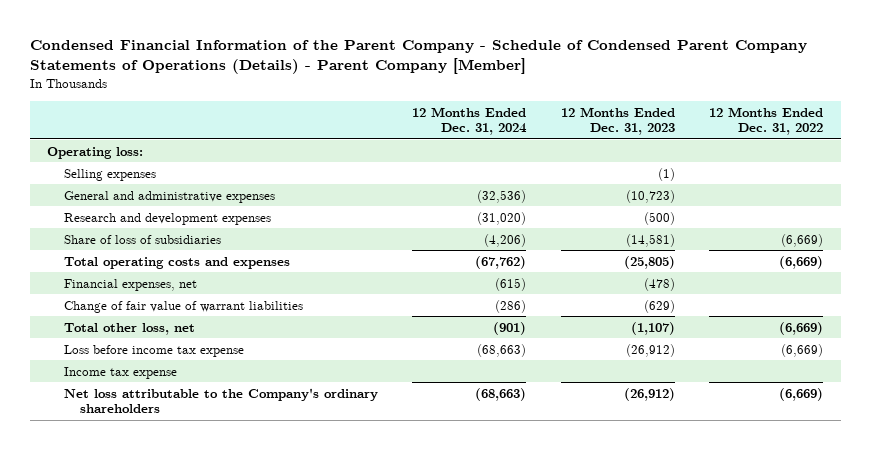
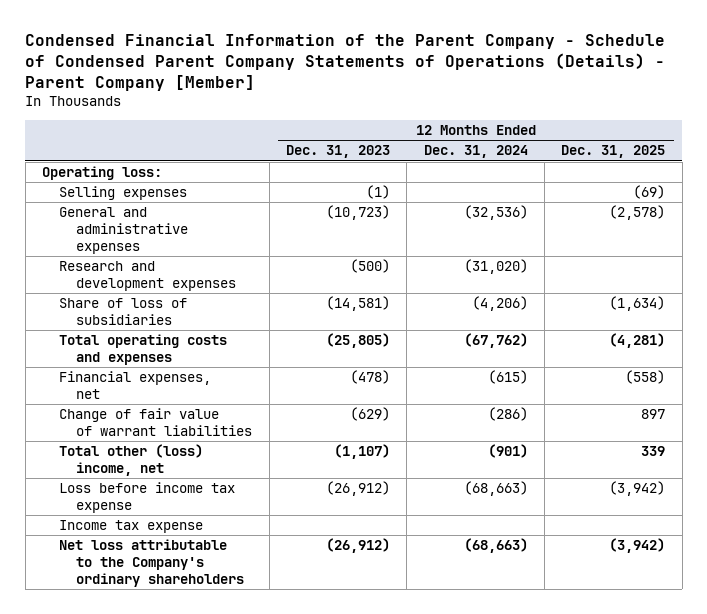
- | 12 Months Ended Dec. 31, 2024 | 12 Months Ended Dec. 31, 2023 | 12 Months Ended Dec. 31, 2022
+ | 12 Months Ended Dec. 31, 2023 | 12 Months Ended Dec. 31, 2024 | 12 Months Ended Dec. 31, 2025
- Total other loss, net | (901) | (1,107) | (6,669)
+ Total other (loss) income, net | (1,107) | (901) | 339

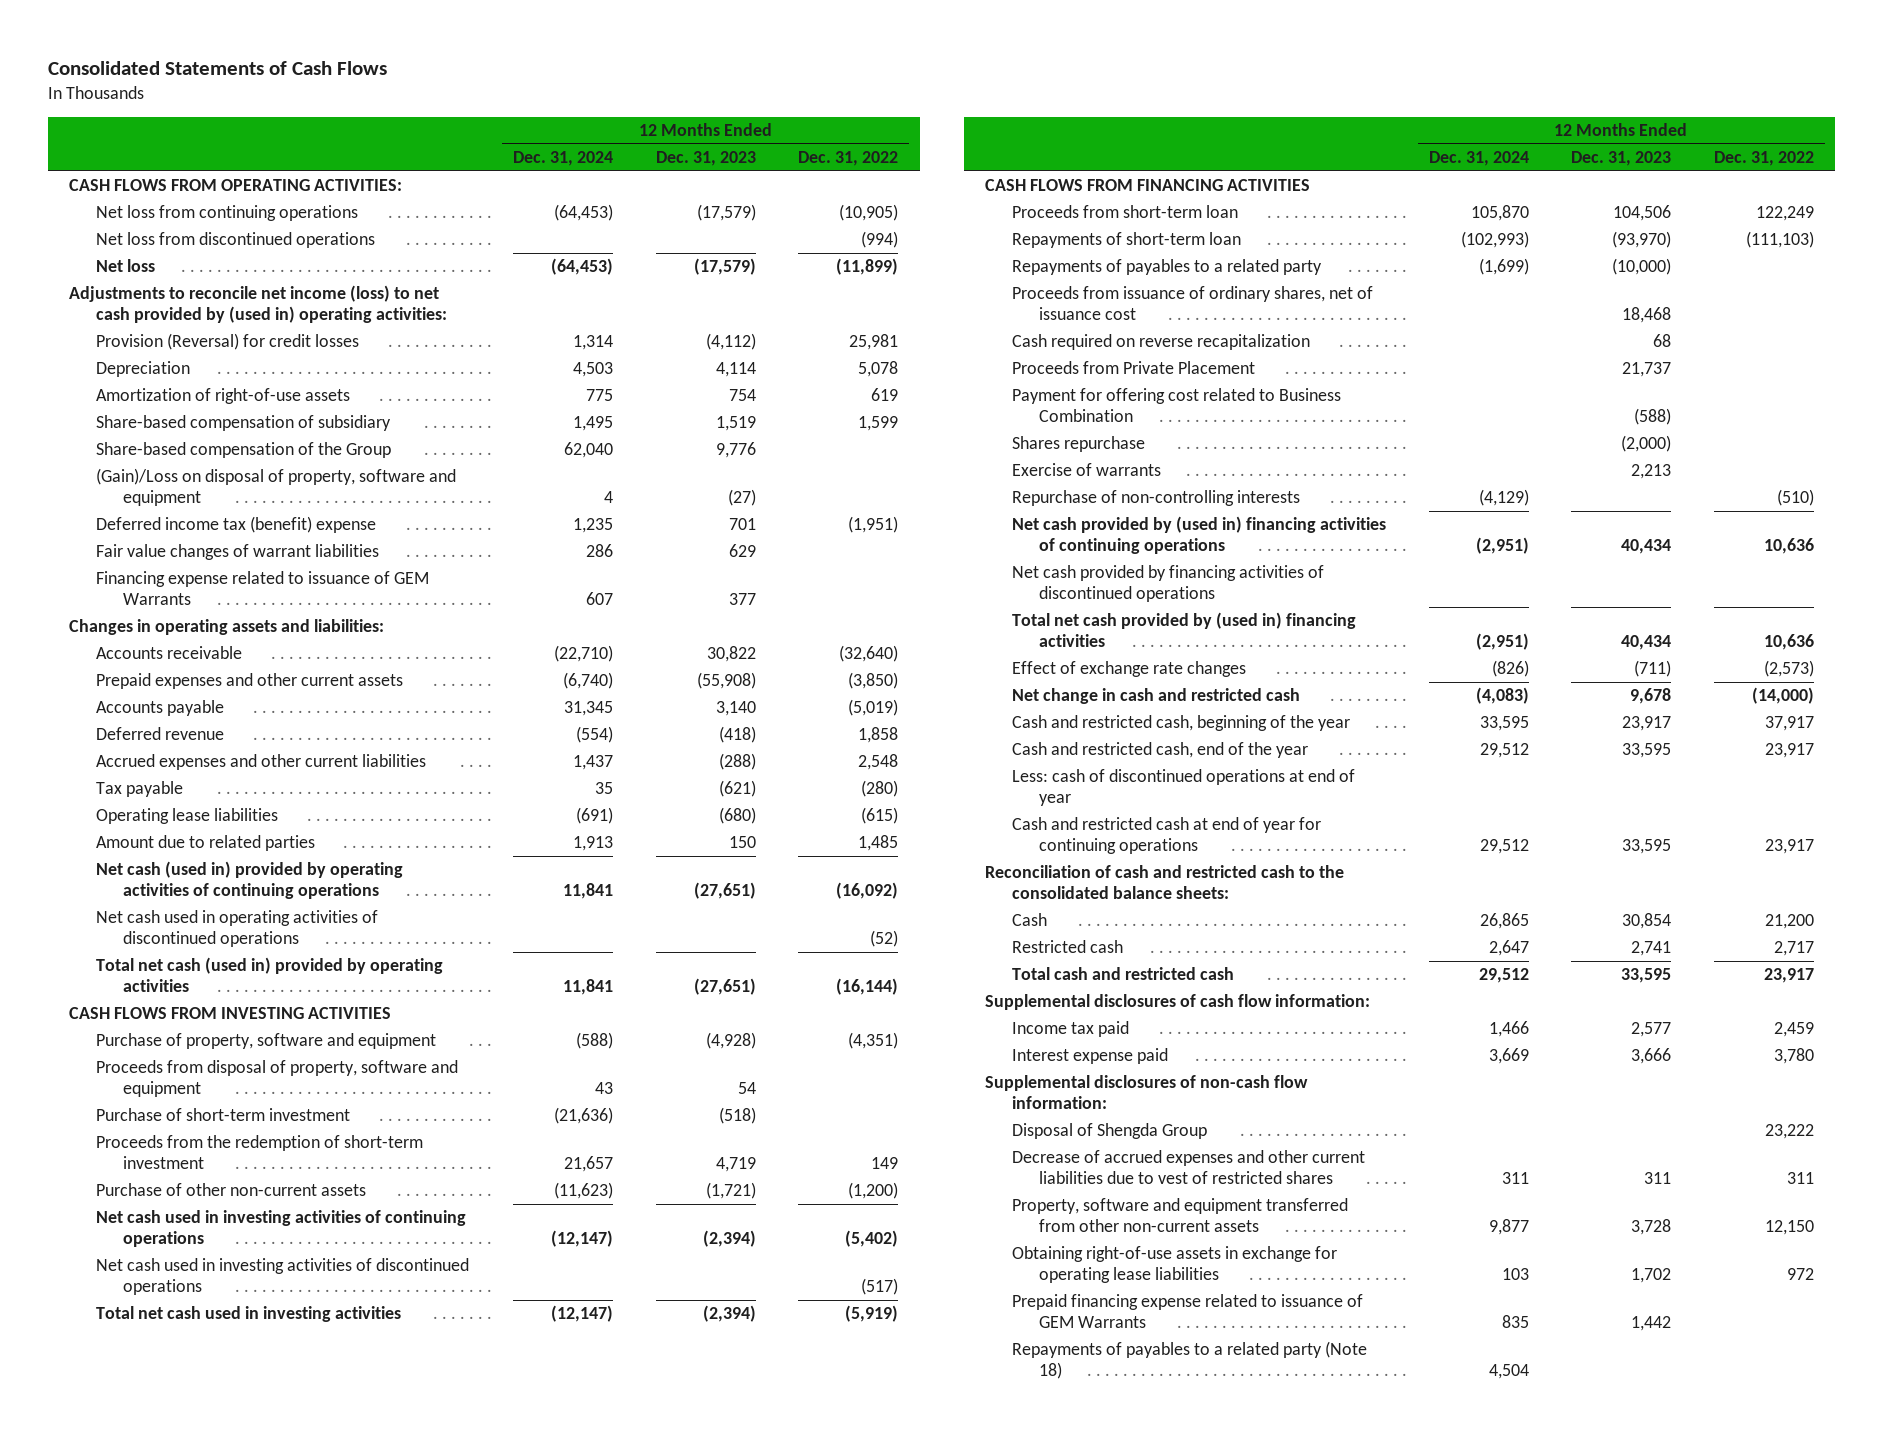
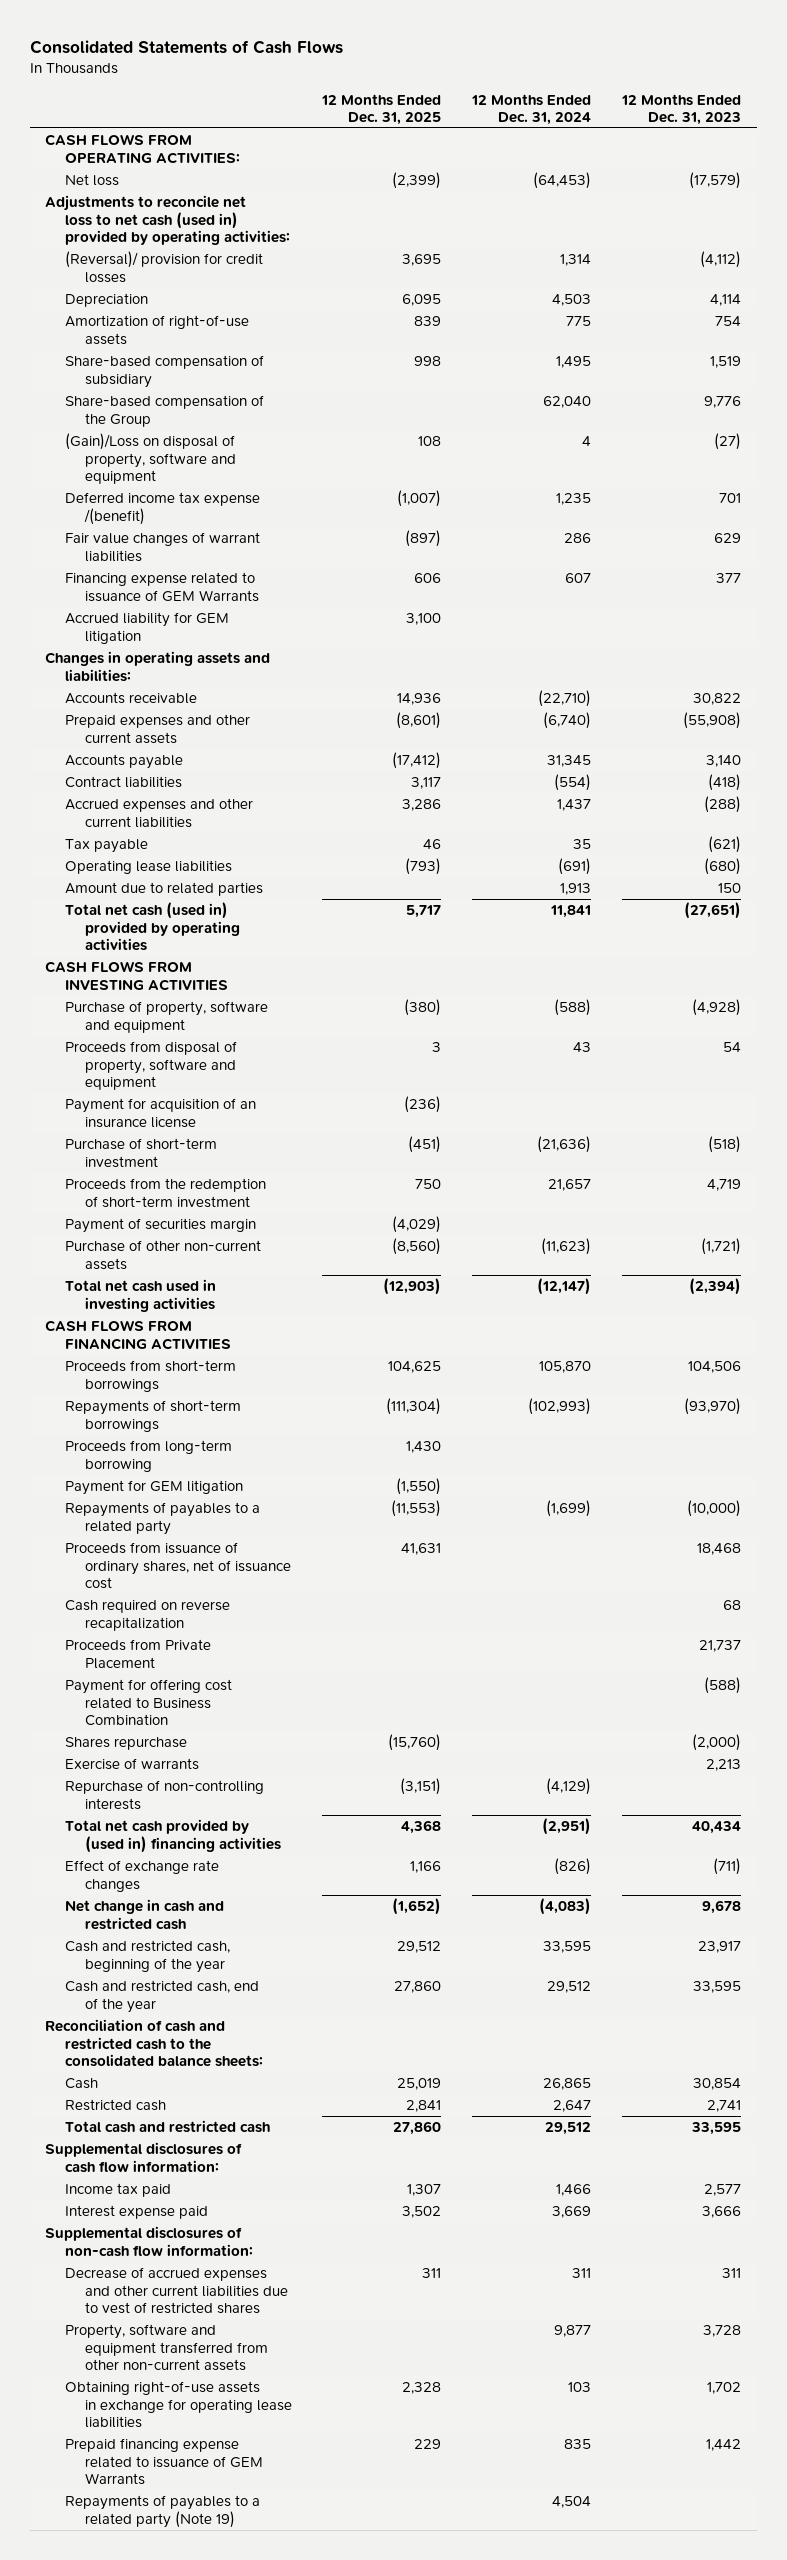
- | 12 Months Ended Dec. 31, 2024 | 12 Months Ended Dec. 31, 2023 | 12 Months Ended Dec. 31, 2022
+ | 12 Months Ended Dec. 31, 2025 | 12 Months Ended Dec. 31, 2024 | 12 Months Ended Dec. 31, 2023
- Net loss from continuing operations | (64,453) | (17,579) | (10,905)
- Net loss from discontinued operations | | | (994)
- Adjustments to reconcile net income (loss) to net cash provided by (used in) operating activities:
- Provision (Reversal) for credit losses | 1,314 | (4,112) | 25,981
+ Adjustments to reconcile net loss to net cash (used in) provided by operating activities:
+ (Reversal)/ provision for credit losses | 3,695 | 1,314 | (4,112)
- Deferred income tax (benefit) expense | 1,235 | 701 | (1,951)
+ Deferred income tax expense /(benefit) | (1,007) | 1,235 | 701
+ Accrued liability for GEM litigation | 3,100 | |
- Deferred revenue | (554) | (418) | 1,858
+ Contract liabilities | 3,117 | (554) | (418)
- Net cash (used in) provided by operating activities of continuing operations | 11,841 | (27,651) | (16,092)
- Net cash used in operating activities of discontinued operations | | | (52)
+ Payment for acquisition of an insurance license | (236) | |
+ Payment of securities margin | (4,029) | |
- Net cash used in investing activities of continuing operations | (12,147) | (2,394) | (5,402)
- Net cash used in investing activities of discontinued operations | | | (517)
- Proceeds from short-term loan | 105,870 | 104,506 | 122,249
- Repayments of short-term loan | (102,993) | (93,970) | (111,103)
+ Proceeds from short-term borrowings | 104,625 | 105,870 | 104,506
+ Repayments of short-term borrowings | (111,304) | (102,993) | (93,970)
+ Proceeds from long-term borrowing | 1,430 | |
+ Payment for GEM litigation | (1,550) | |
- Net cash provided by (used in) financing activities of continuing operations | (2,951) | 40,434 | 10,636
- Net cash provided by financing activities of discontinued operations
- Less: cash of discontinued operations at end of year
- Cash and restricted cash at end of year for continuing operations | 29,512 | 33,595 | 23,917
- Disposal of Shengda Group | | | 23,222
- Repayments of payables to a related party (Note 18) | 4,504 | |
+ Repayments of payables to a related party (Note 19) | | 4,504 |

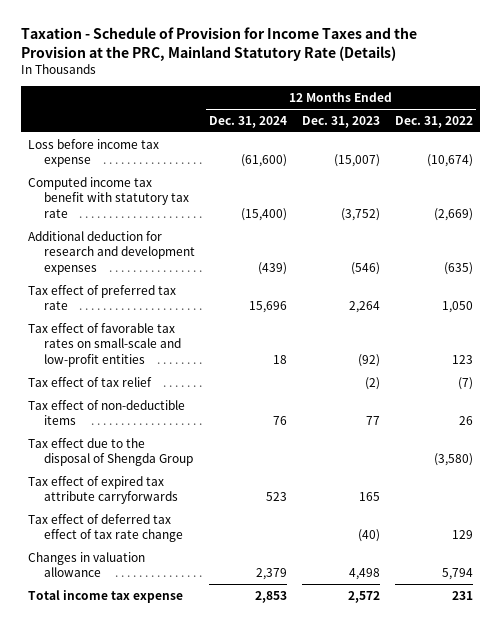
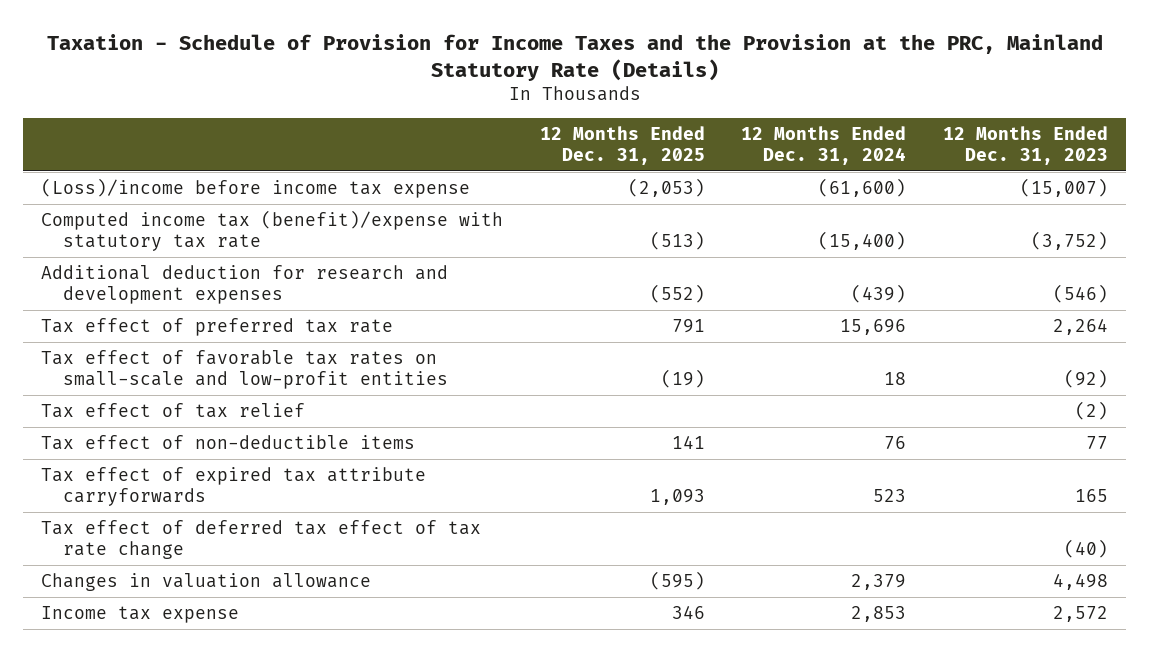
- | 12 Months Ended Dec. 31, 2024 | 12 Months Ended Dec. 31, 2023 | 12 Months Ended Dec. 31, 2022
+ | 12 Months Ended Dec. 31, 2025 | 12 Months Ended Dec. 31, 2024 | 12 Months Ended Dec. 31, 2023
- Loss before income tax expense | (61,600) | (15,007) | (10,674)
- Computed income tax benefit with statutory tax rate | (15,400) | (3,752) | (2,669)
+ (Loss)/income before income tax expense | (2,053) | (61,600) | (15,007)
+ Computed income tax (benefit)/expense with statutory tax rate | (513) | (15,400) | (3,752)
- Tax effect due to the disposal of Shengda Group | | | (3,580)
- Total income tax expense | 2,853 | 2,572 | 231
+ Income tax expense | 346 | 2,853 | 2,572

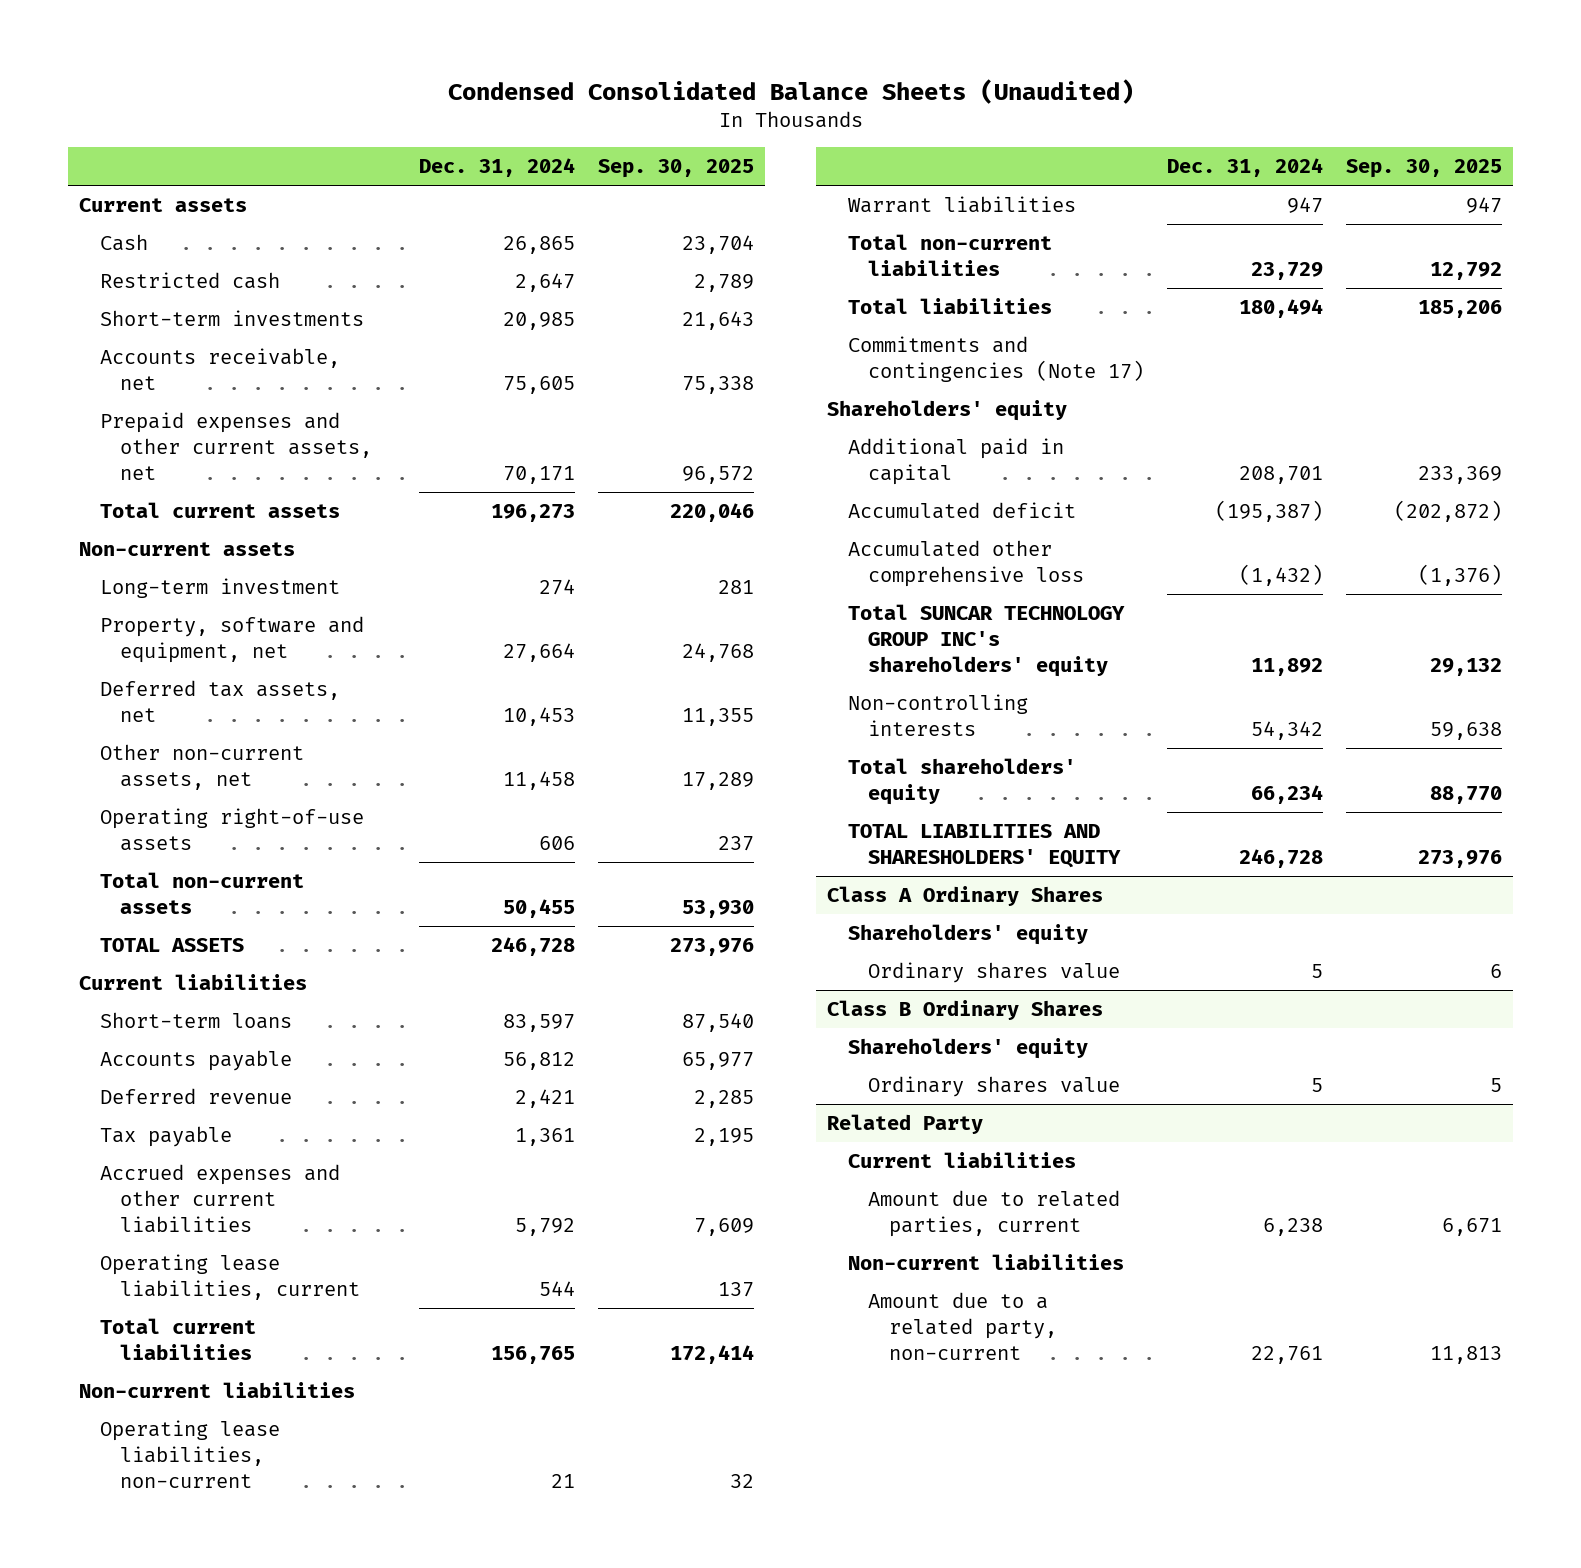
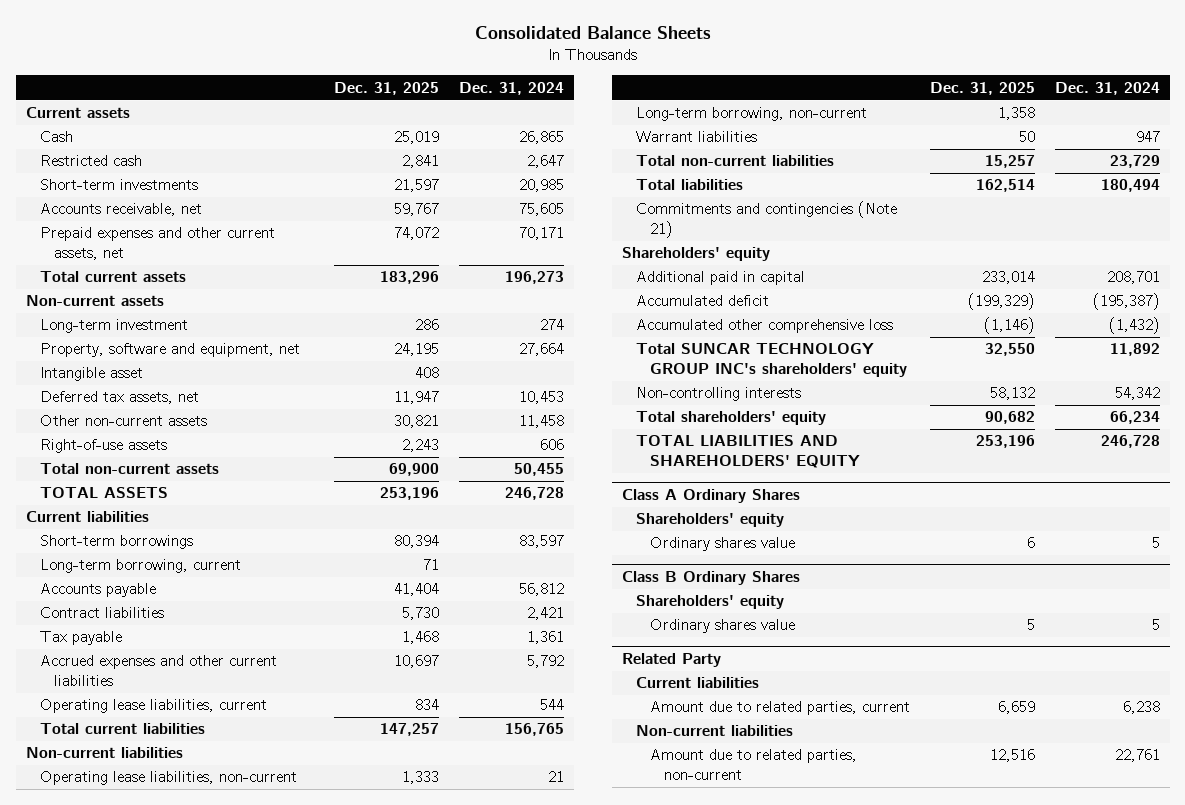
- Condensed Consolidated Balance Sheets (Unaudited)
+ Consolidated Balance Sheets
- | Dec. 31, 2024 | Sep. 30, 2025
+ | Dec. 31, 2025 | Dec. 31, 2024
+ Intangible asset | 408 |
- Other non-current assets, net | 11,458 | 17,289
- Operating right-of-use assets | 606 | 237
+ Other non-current assets | 30,821 | 11,458
+ Right-of-use assets | 2,243 | 606
- Short-term loans | 83,597 | 87,540
+ Short-term borrowings | 80,394 | 83,597
+ Long-term borrowing, current | 71 |
- Deferred revenue | 2,421 | 2,285
+ Contract liabilities | 5,730 | 2,421
+ Long-term borrowing, non-current | 1,358 |
- Commitments and contingencies (Note 17)
+ Commitments and contingencies (Note 21)
- TOTAL LIABILITIES AND SHARESHOLDERS' EQUITY | 246,728 | 273,976
+ TOTAL LIABILITIES AND SHAREHOLDERS' EQUITY | 253,196 | 246,728
@ Related Party
- Amount due to a related party, non-current | 22,761 | 11,813
+ Amount due to related parties, non-current | 12,516 | 22,761

